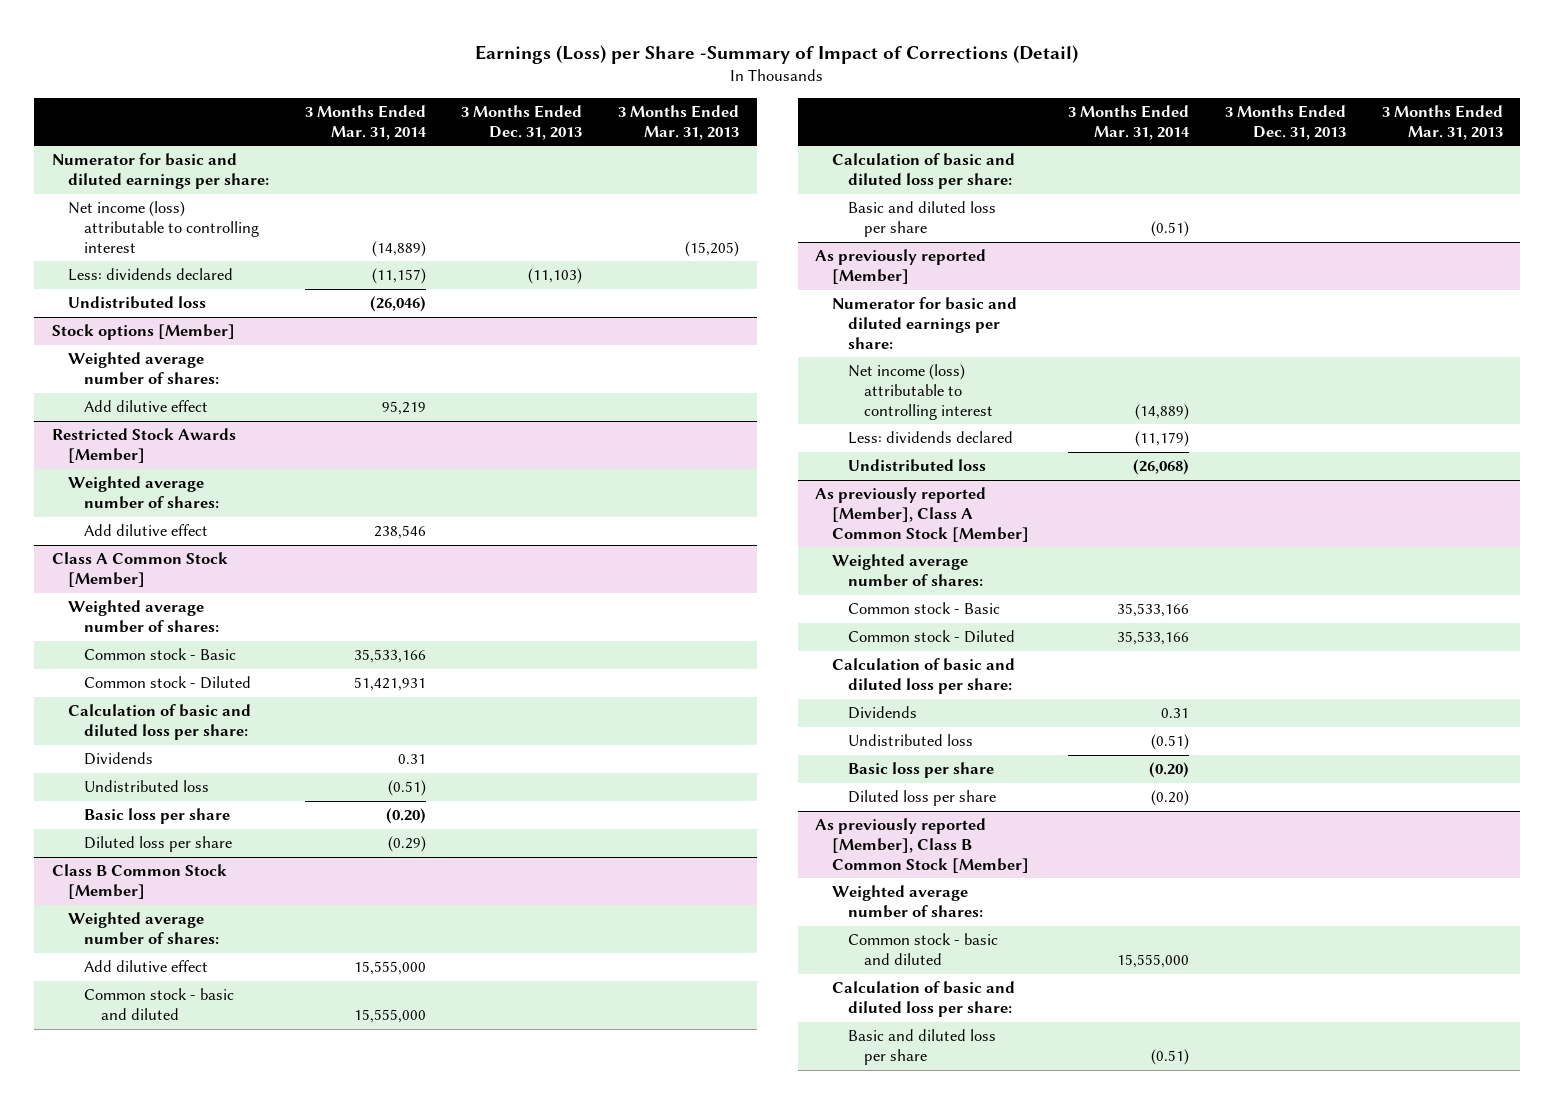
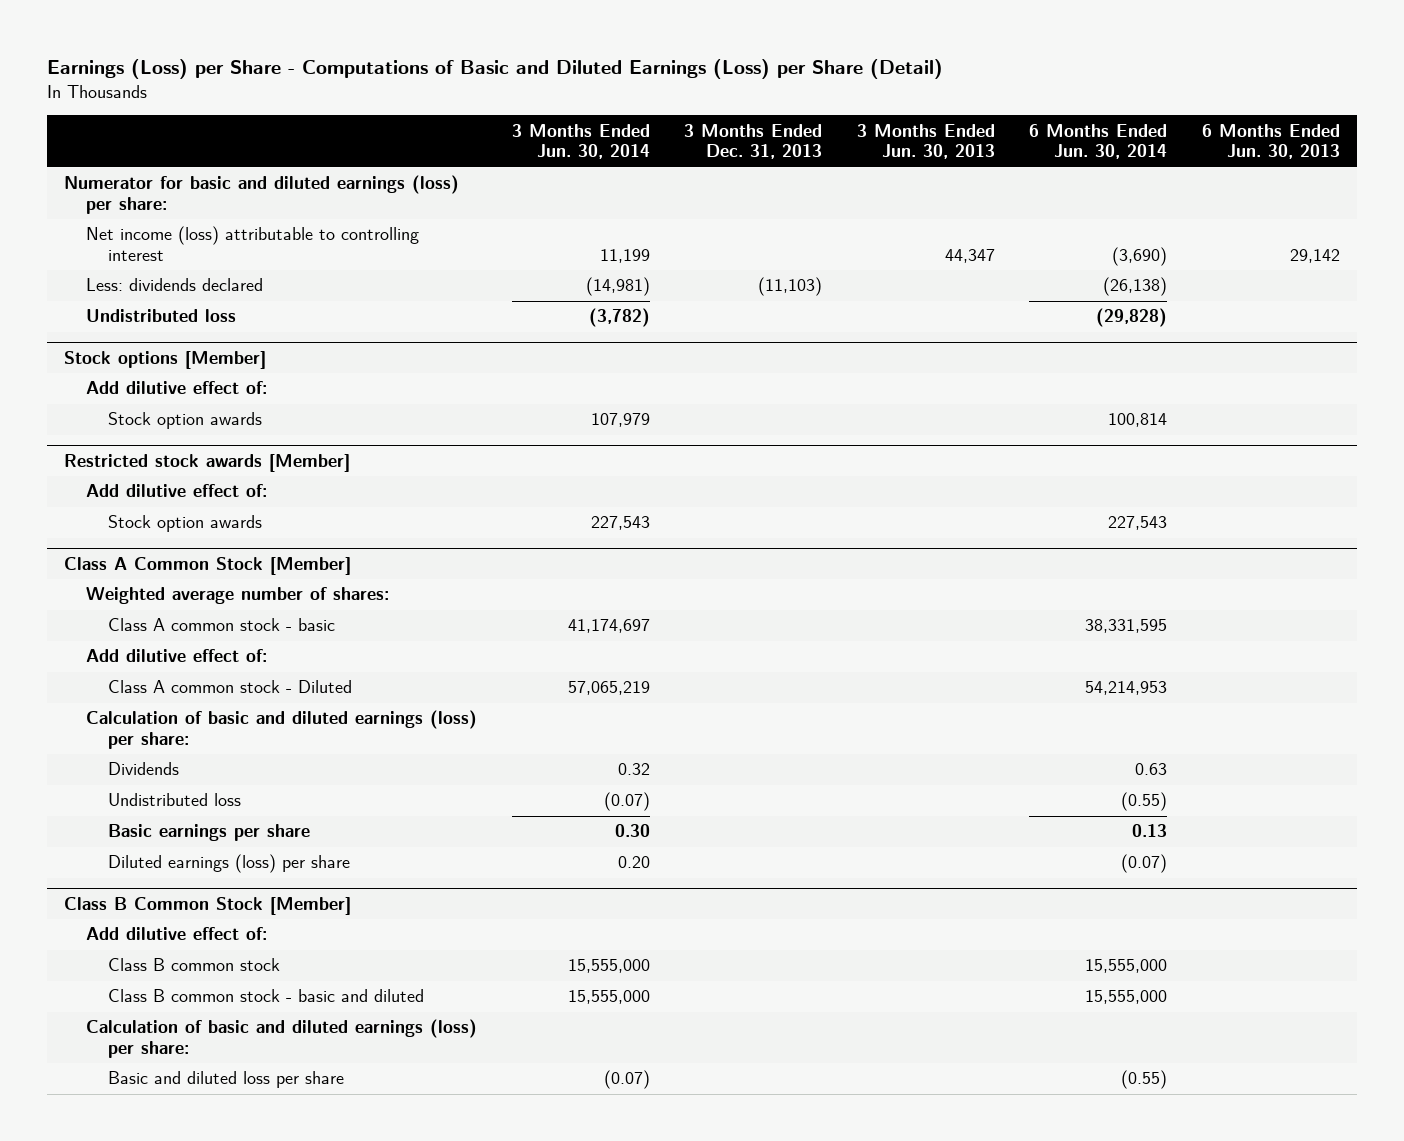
- Earnings (Loss) per Share -Summary of Impact of Corrections (Detail)
+ Earnings (Loss) per Share - Computations of Basic and Diluted Earnings (Loss) per Share (Detail)
- | 3 Months Ended Mar. 31, 2014 | 3 Months Ended Dec. 31, 2013 | 3 Months Ended Mar. 31, 2013
+ | 3 Months Ended Jun. 30, 2014 | 3 Months Ended Dec. 31, 2013 | 3 Months Ended Jun. 30, 2013 | 6 Months Ended Jun. 30, 2014 | 6 Months Ended Jun. 30, 2013
- Numerator for basic and diluted earnings per share:
+ Numerator for basic and diluted earnings (loss) per share:
@ Stock options [Member]
- Weighted average number of shares:
- Add dilutive effect | 95,219 | |
- Restricted Stock Awards [Member]
- Weighted average number of shares:
- Add dilutive effect | 238,546 | |
@ Stock options [Member]
+ Add dilutive effect of:
+ Stock option awards | 107,979 | | | 100,814 |
+ Restricted stock awards [Member]
+ Add dilutive effect of:
+ Stock option awards | 227,543 | | | 227,543 |
@ Class A Common Stock [Member]
- Common stock - Basic | 35,533,166 | |
- Common stock - Diluted | 51,421,931 | |
- Calculation of basic and diluted loss per share:
+ Class A common stock - basic | 41,174,697 | | | 38,331,595 |
+ Add dilutive effect of:
+ Class A common stock - Diluted | 57,065,219 | | | 54,214,953 |
+ Calculation of basic and diluted earnings (loss) per share:
- Basic loss per share | (0.20) | |
- Diluted loss per share | (0.29) | |
+ Basic earnings per share | 0.30 | | | 0.13 |
+ Diluted earnings (loss) per share | 0.20 | | | (0.07) |
@ Class B Common Stock [Member]
- Weighted average number of shares:
- Add dilutive effect | 15,555,000 | |
- Common stock - basic and diluted | 15,555,000 | |
- Calculation of basic and diluted loss per share:
+ Add dilutive effect of:
+ Class B common stock | 15,555,000 | | | 15,555,000 |
+ Class B common stock - basic and diluted | 15,555,000 | | | 15,555,000 |
+ Calculation of basic and diluted earnings (loss) per share:
- As previously reported [Member]
- Numerator for basic and diluted earnings per share:
- Net income (loss) attributable to controlling interest | (14,889) | |
- Less: dividends declared | (11,179) | |
- Undistributed loss | (26,068) | |
- As previously reported [Member], Class A Common Stock [Member]
- Weighted average number of shares:
- Common stock - Basic | 35,533,166 | |
- Common stock - Diluted | 35,533,166 | |
- Calculation of basic and diluted loss per share:
- Dividends | 0.31 | |
- Undistributed loss | (0.51) | |
- Basic loss per share | (0.20) | |
- Diluted loss per share | (0.20) | |
- As previously reported [Member], Class B Common Stock [Member]
- Weighted average number of shares:
- Common stock - basic and diluted | 15,555,000 | |
- Calculation of basic and diluted loss per share:
- Basic and diluted loss per share | (0.51) | |

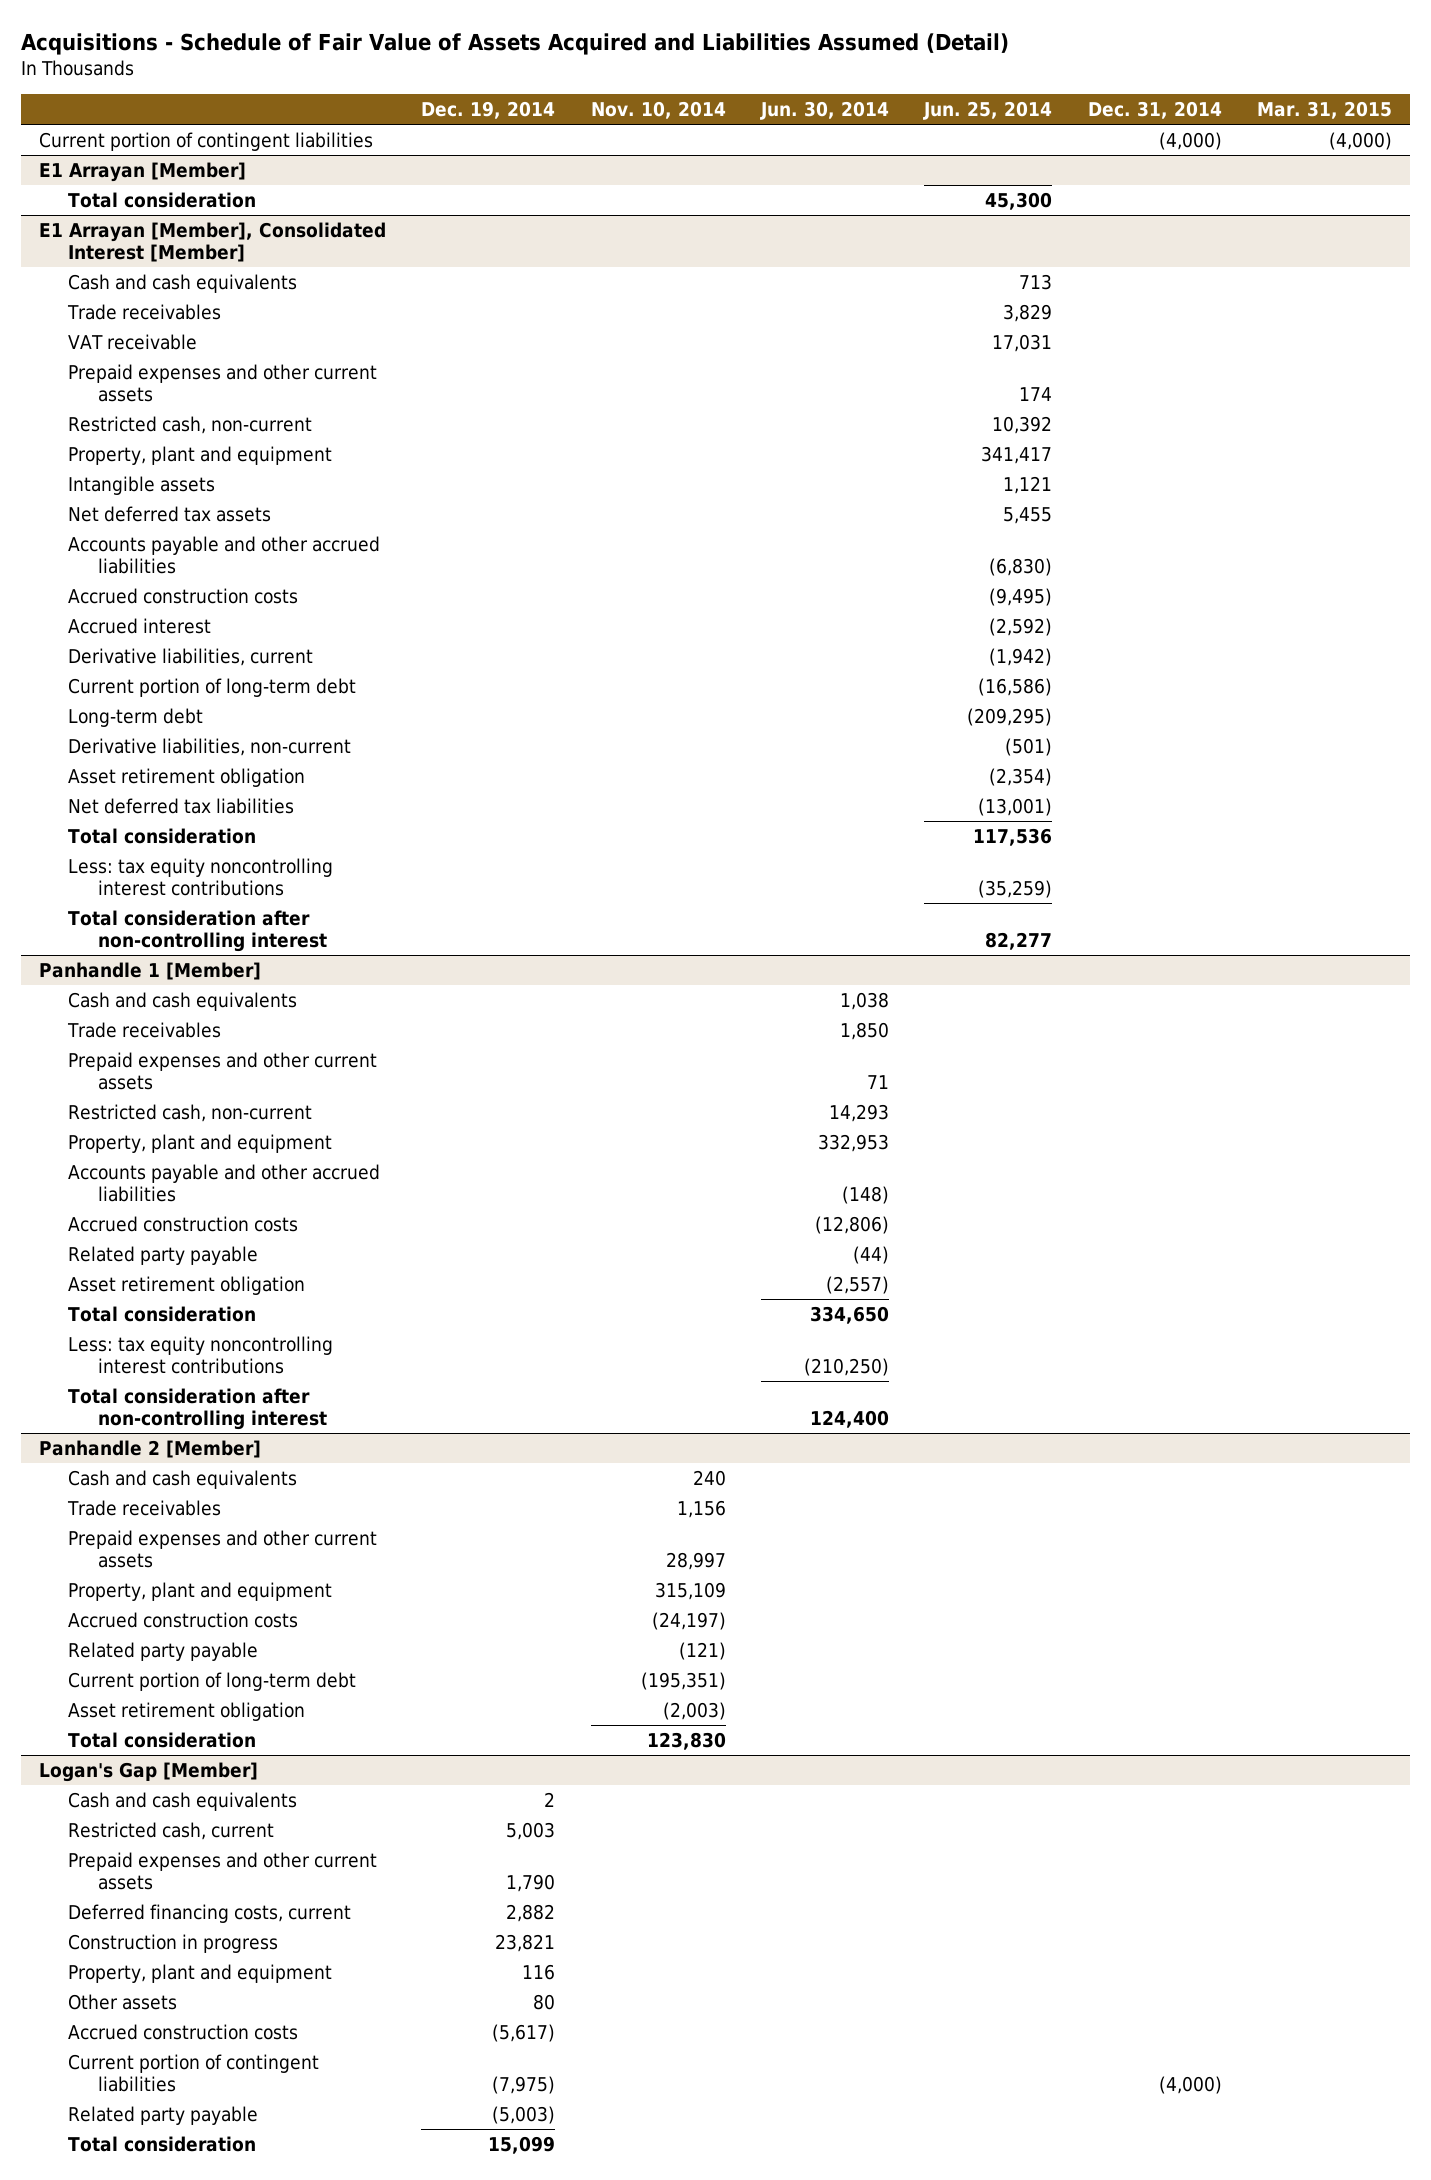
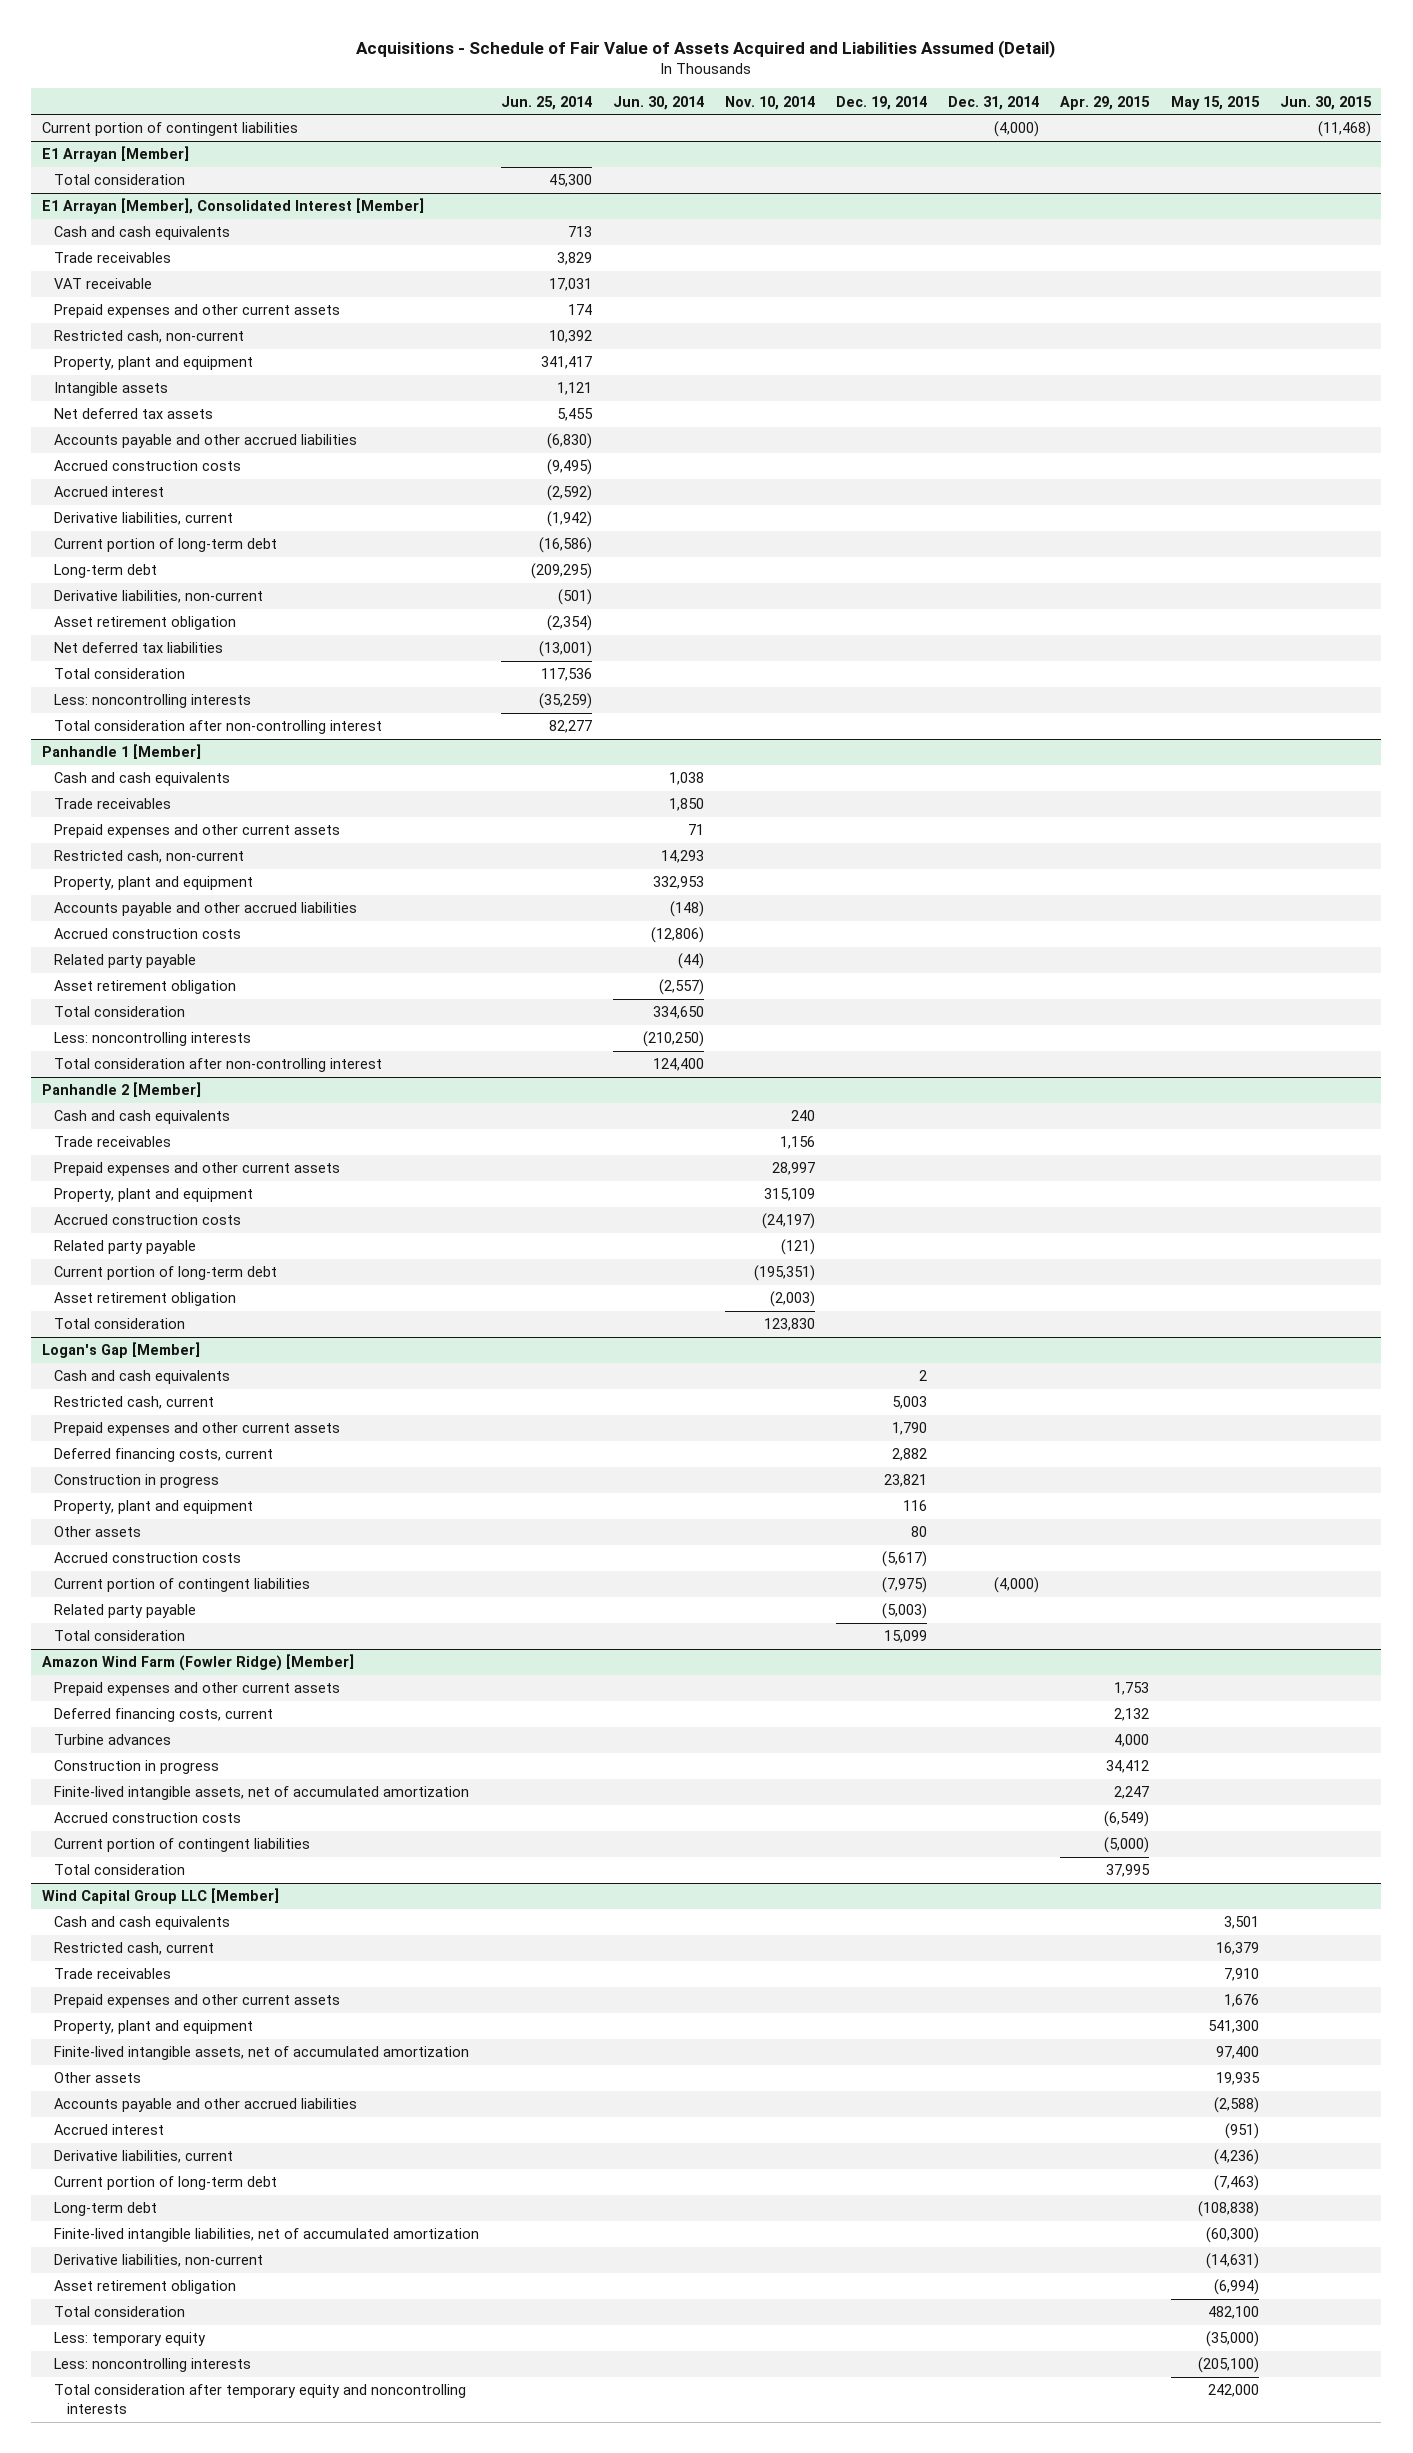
- | Dec. 19, 2014 | Nov. 10, 2014 | Jun. 30, 2014 | Jun. 25, 2014 | Dec. 31, 2014 | Mar. 31, 2015
+ | Jun. 25, 2014 | Jun. 30, 2014 | Nov. 10, 2014 | Dec. 19, 2014 | Dec. 31, 2014 | Apr. 29, 2015 | May 15, 2015 | Jun. 30, 2015
@ E1 Arrayan [Member], Consolidated Interest [Member]
- Less: tax equity noncontrolling interest contributions | | | | (35,259) | |
+ Less: noncontrolling interests | (35,259) | | | | | | |
@ Panhandle 1 [Member]
- Less: tax equity noncontrolling interest contributions | | | (210,250) | | |
+ Less: noncontrolling interests | | (210,250) | | | | | |
+ Amazon Wind Farm (Fowler Ridge) [Member]
+ Prepaid expenses and other current assets | | | | | | 1,753 | |
+ Deferred financing costs, current | | | | | | 2,132 | |
+ Turbine advances | | | | | | 4,000 | |
+ Construction in progress | | | | | | 34,412 | |
+ Finite-lived intangible assets, net of accumulated amortization | | | | | | 2,247 | |
+ Accrued construction costs | | | | | | (6,549) | |
+ Current portion of contingent liabilities | | | | | | (5,000) | |
+ Total consideration | | | | | | 37,995 | |
+ Wind Capital Group LLC [Member]
+ Cash and cash equivalents | | | | | | | 3,501 |
+ Restricted cash, current | | | | | | | 16,379 |
+ Trade receivables | | | | | | | 7,910 |
+ Prepaid expenses and other current assets | | | | | | | 1,676 |
+ Property, plant and equipment | | | | | | | 541,300 |
+ Finite-lived intangible assets, net of accumulated amortization | | | | | | | 97,400 |
+ Other assets | | | | | | | 19,935 |
+ Accounts payable and other accrued liabilities | | | | | | | (2,588) |
+ Accrued interest | | | | | | | (951) |
+ Derivative liabilities, current | | | | | | | (4,236) |
+ Current portion of long-term debt | | | | | | | (7,463) |
+ Long-term debt | | | | | | | (108,838) |
+ Finite-lived intangible liabilities, net of accumulated amortization | | | | | | | (60,300) |
+ Derivative liabilities, non-current | | | | | | | (14,631) |
+ Asset retirement obligation | | | | | | | (6,994) |
+ Total consideration | | | | | | | 482,100 |
+ Less: temporary equity | | | | | | | (35,000) |
+ Less: noncontrolling interests | | | | | | | (205,100) |
+ Total consideration after temporary equity and noncontrolling interests | | | | | | | 242,000 |

